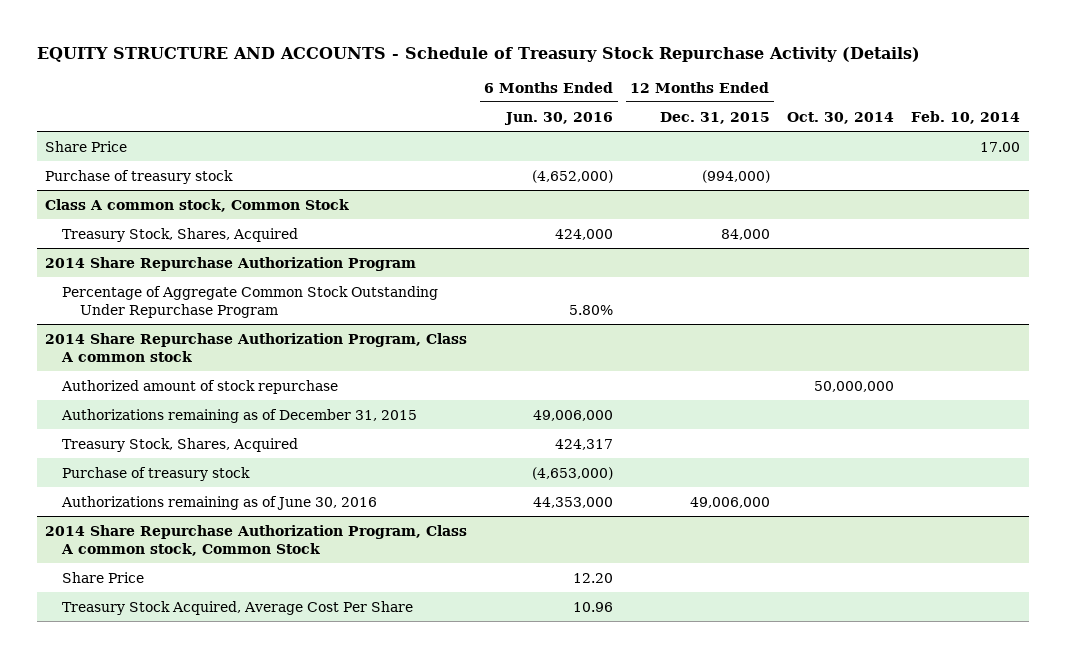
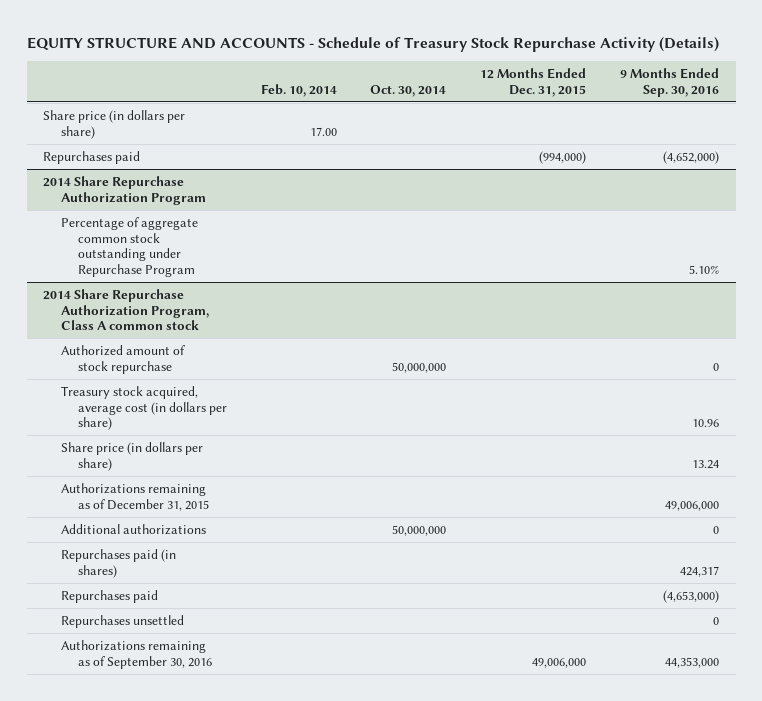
- | 6 Months Ended Jun. 30, 2016 | 12 Months Ended Dec. 31, 2015 | Oct. 30, 2014 | Feb. 10, 2014
+ | Feb. 10, 2014 | Oct. 30, 2014 | 12 Months Ended Dec. 31, 2015 | 9 Months Ended Sep. 30, 2016
- Share Price | | | | 17.00
- Purchase of treasury stock | (4,652,000) | (994,000) | |
- Class A common stock, Common Stock
- Treasury Stock, Shares, Acquired | 424,000 | 84,000 | |
+ Share price (in dollars per share) | 17.00 | | |
+ Repurchases paid | | | (994,000) | (4,652,000)
@ 2014 Share Repurchase Authorization Program
- Percentage of Aggregate Common Stock Outstanding Under Repurchase Program | 5.80% | | |
+ Percentage of aggregate common stock outstanding under Repurchase Program | | | | 5.10%
@ 2014 Share Repurchase Authorization Program, Class A common stock
+ Treasury stock acquired, average cost (in dollars per share) | | | | 10.96
+ Share price (in dollars per share) | | | | 13.24
- Treasury Stock, Shares, Acquired | 424,317 | | |
- Purchase of treasury stock | (4,653,000) | | |
- Authorizations remaining as of June 30, 2016 | 44,353,000 | 49,006,000 | |
- 2014 Share Repurchase Authorization Program, Class A common stock, Common Stock
- Share Price | 12.20 | | |
- Treasury Stock Acquired, Average Cost Per Share | 10.96 | | |
@ 2014 Share Repurchase Authorization Program, Class A common stock
+ Additional authorizations | | 50,000,000 | | 0
+ Repurchases paid (in shares) | | | | 424,317
+ Repurchases paid | | | | (4,653,000)
+ Repurchases unsettled | | | | 0
+ Authorizations remaining as of September 30, 2016 | | | 49,006,000 | 44,353,000

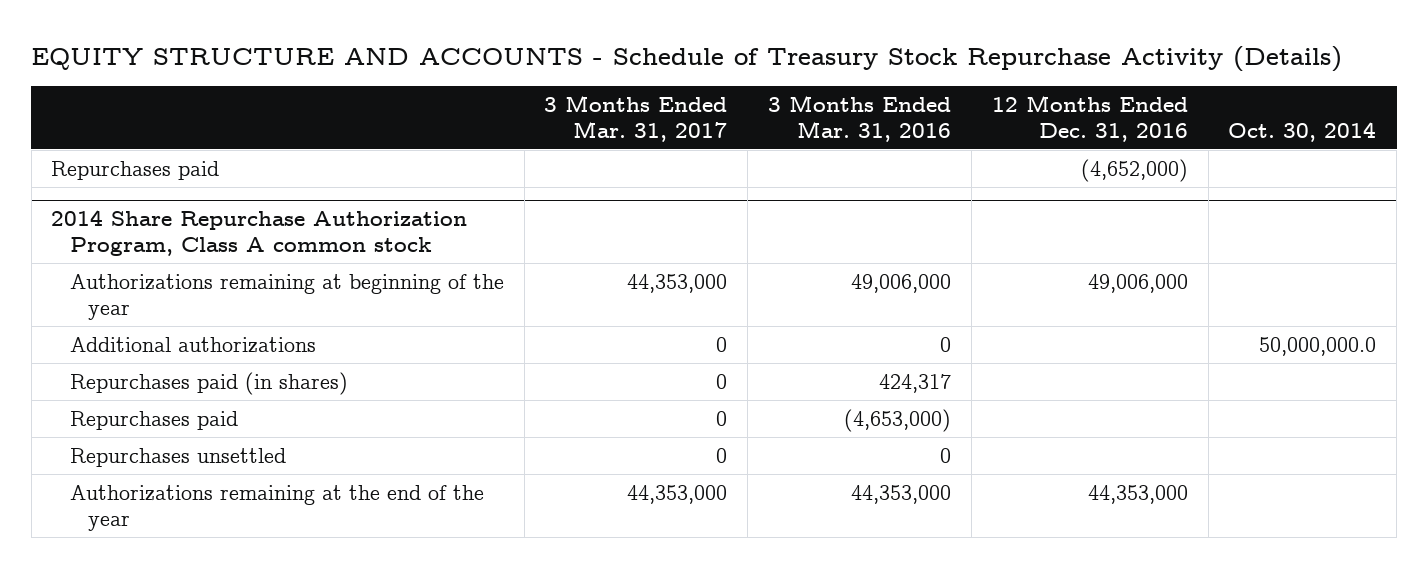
- | Feb. 10, 2014 | Oct. 30, 2014 | 12 Months Ended Dec. 31, 2015 | 9 Months Ended Sep. 30, 2016
+ | 3 Months Ended Mar. 31, 2017 | 3 Months Ended Mar. 31, 2016 | 12 Months Ended Dec. 31, 2016 | Oct. 30, 2014
- Share price (in dollars per share) | 17.00 | | |
- 2014 Share Repurchase Authorization Program
- Percentage of aggregate common stock outstanding under Repurchase Program | | | | 5.10%
@ 2014 Share Repurchase Authorization Program, Class A common stock
- Authorized amount of stock repurchase | | 50,000,000 | | 0
- Treasury stock acquired, average cost (in dollars per share) | | | | 10.96
- Share price (in dollars per share) | | | | 13.24
- Authorizations remaining as of December 31, 2015 | | | | 49,006,000
- Additional authorizations | | 50,000,000 | | 0
+ Authorizations remaining at beginning of the year | 44,353,000 | 49,006,000 | 49,006,000 |
+ Additional authorizations | 0 | 0 | | 50,000,000.0
- Authorizations remaining as of September 30, 2016 | | | 49,006,000 | 44,353,000
+ Authorizations remaining at the end of the year | 44,353,000 | 44,353,000 | 44,353,000 |

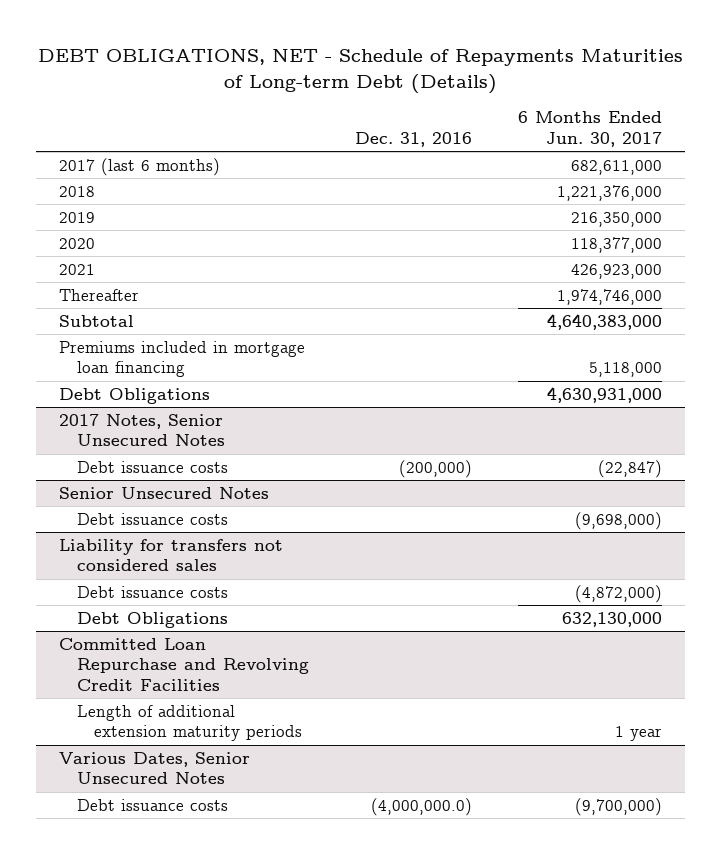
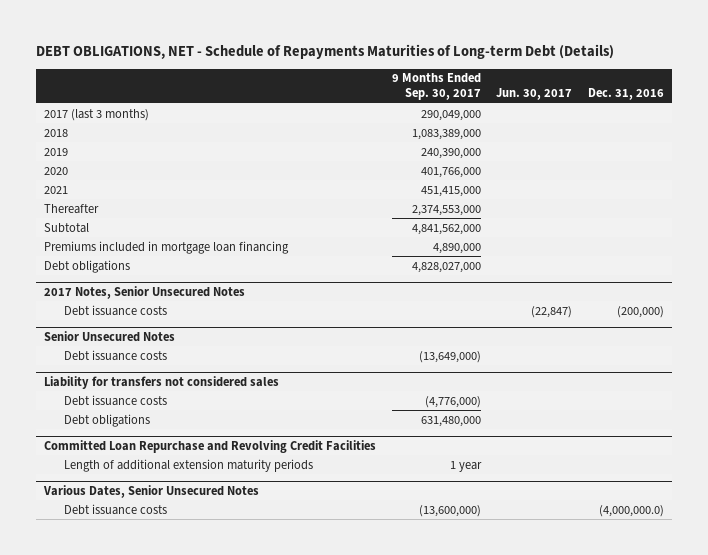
- | Dec. 31, 2016 | 6 Months Ended Jun. 30, 2017
+ | 9 Months Ended Sep. 30, 2017 | Jun. 30, 2017 | Dec. 31, 2016
- 2017 (last 6 months) | | 682,611,000
+ 2017 (last 3 months) | 290,049,000 | |
- Debt Obligations | | 4,630,931,000
+ Debt obligations | 4,828,027,000 | |
@ Liability for transfers not considered sales
- Debt Obligations | | 632,130,000
+ Debt obligations | 631,480,000 | |

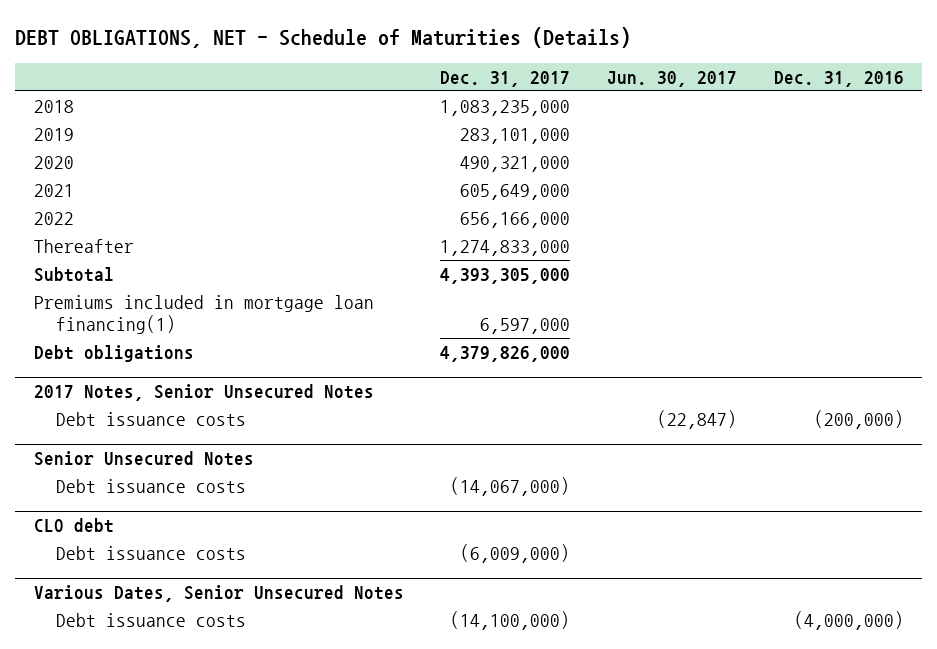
- DEBT OBLIGATIONS, NET - Schedule of Repayments Maturities of Long-term Debt (Details)
+ DEBT OBLIGATIONS, NET - Schedule of Maturities (Details)
- | 9 Months Ended Sep. 30, 2017 | Jun. 30, 2017 | Dec. 31, 2016
+ | Dec. 31, 2017 | Jun. 30, 2017 | Dec. 31, 2016
- 2017 (last 3 months) | 290,049,000 | |
+ 2022 | 656,166,000 | |
- Premiums included in mortgage loan financing | 4,890,000 | |
+ Premiums included in mortgage loan financing(1) | 6,597,000 | |
- Liability for transfers not considered sales
- Debt issuance costs | (4,776,000) | |
- Debt obligations | 631,480,000 | |
- Committed Loan Repurchase and Revolving Credit Facilities
- Length of additional extension maturity periods | 1 year | |
+ CLO debt
+ Debt issuance costs | (6,009,000) | |
@ Various Dates, Senior Unsecured Notes
- Debt issuance costs | (13,600,000) | | (4,000,000.0)
+ Debt issuance costs | (14,100,000) | | (4,000,000)

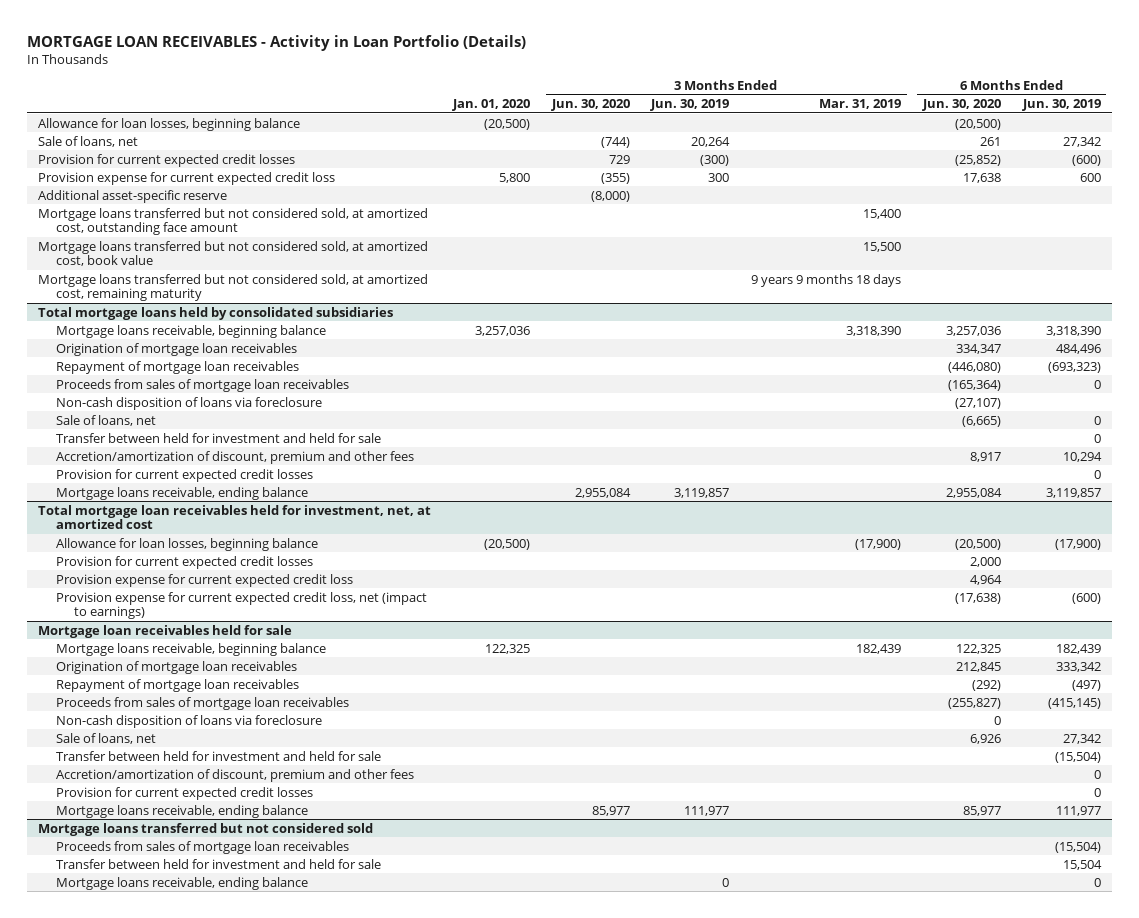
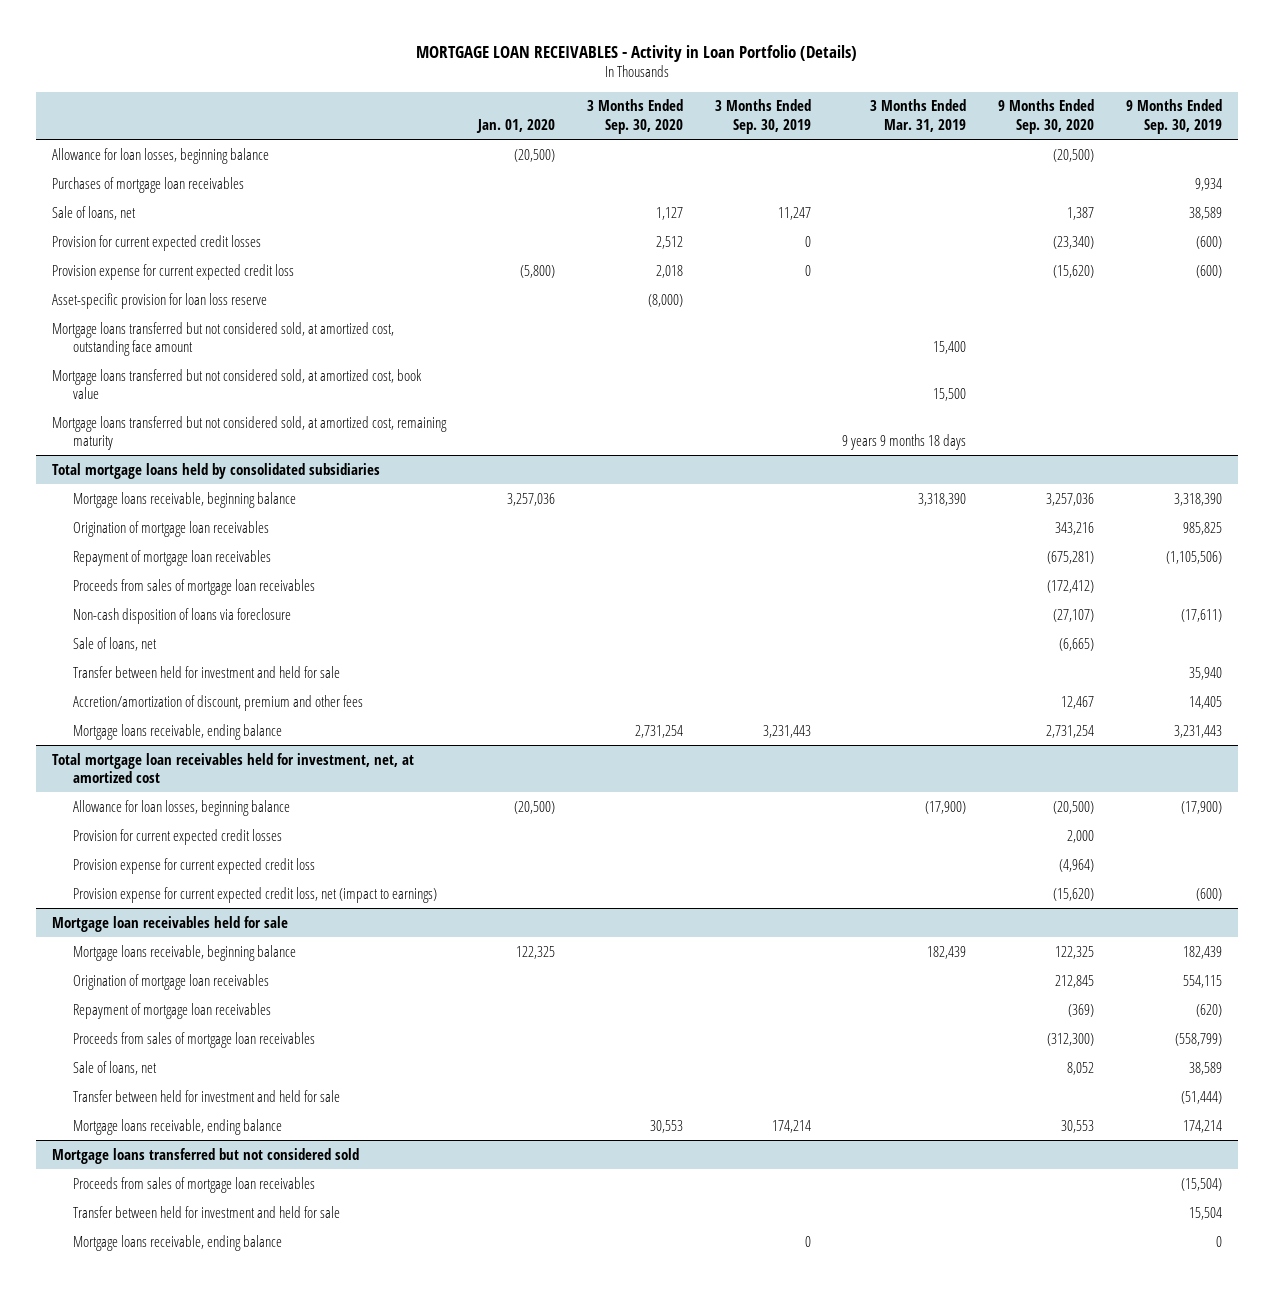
- | Jan. 01, 2020 | 3 Months Ended Jun. 30, 2020 | 3 Months Ended Jun. 30, 2019 | 3 Months Ended Mar. 31, 2019 | 6 Months Ended Jun. 30, 2020 | 6 Months Ended Jun. 30, 2019
+ | Jan. 01, 2020 | 3 Months Ended Sep. 30, 2020 | 3 Months Ended Sep. 30, 2019 | 3 Months Ended Mar. 31, 2019 | 9 Months Ended Sep. 30, 2020 | 9 Months Ended Sep. 30, 2019
+ Purchases of mortgage loan receivables | | | | | | 9,934
- Provision expense for current expected credit loss | 5,800 | (355) | 300 | | 17,638 | 600
- Additional asset-specific reserve | | (8,000) | | | |
+ Provision expense for current expected credit loss | (5,800) | 2,018 | 0 | | (15,620) | (600)
+ Asset-specific provision for loan loss reserve | | (8,000) | | | |
@ Total mortgage loans held by consolidated subsidiaries
- Provision for current expected credit losses | | | | | | 0
@ Mortgage loan receivables held for sale
- Non-cash disposition of loans via foreclosure | | | | | 0 |
- Accretion/amortization of discount, premium and other fees | | | | | | 0
- Provision for current expected credit losses | | | | | | 0

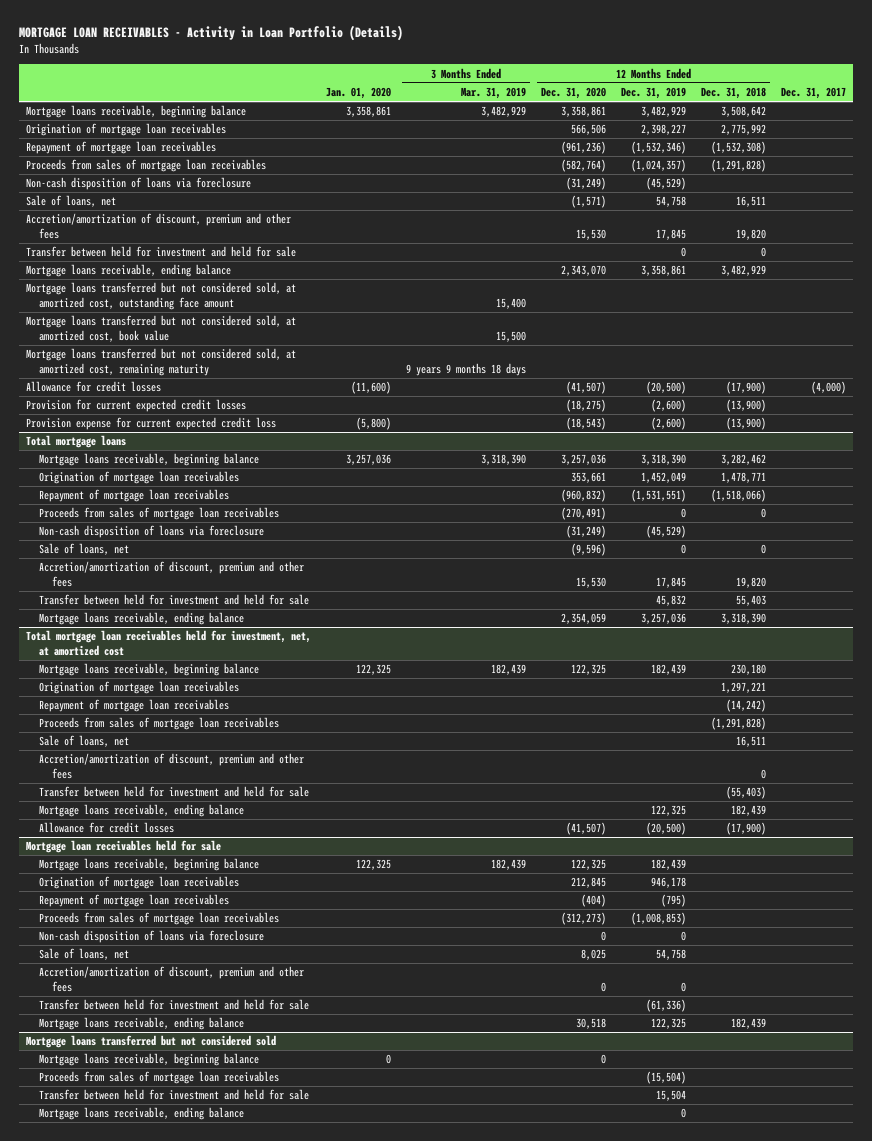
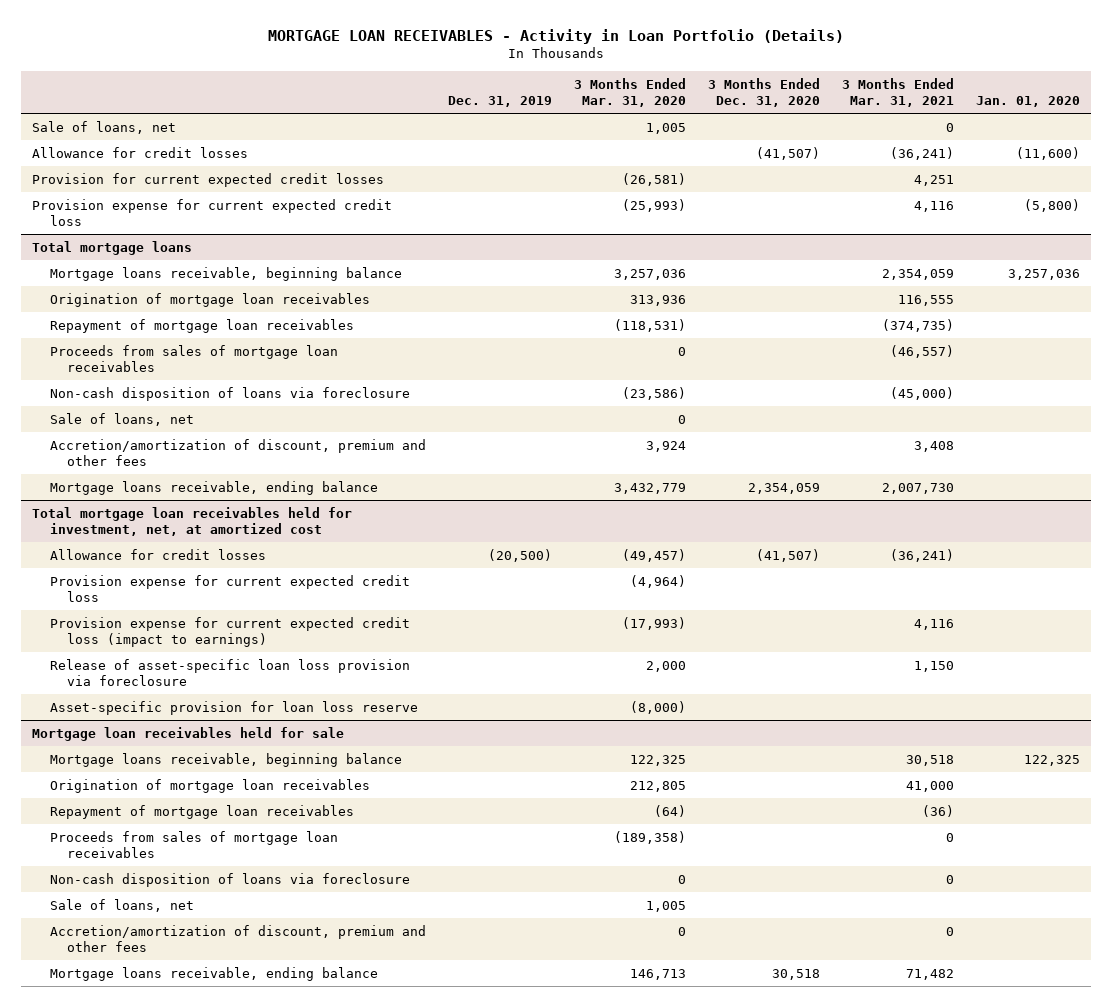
- | Jan. 01, 2020 | 3 Months Ended Mar. 31, 2019 | 12 Months Ended Dec. 31, 2020 | 12 Months Ended Dec. 31, 2019 | 12 Months Ended Dec. 31, 2018 | Dec. 31, 2017
+ | Dec. 31, 2019 | 3 Months Ended Mar. 31, 2020 | 3 Months Ended Dec. 31, 2020 | 3 Months Ended Mar. 31, 2021 | Jan. 01, 2020
- Mortgage loans receivable, beginning balance | 3,358,861 | 3,482,929 | 3,358,861 | 3,482,929 | 3,508,642 |
- Origination of mortgage loan receivables | | | 566,506 | 2,398,227 | 2,775,992 |
- Repayment of mortgage loan receivables | | | (961,236) | (1,532,346) | (1,532,308) |
- Proceeds from sales of mortgage loan receivables | | | (582,764) | (1,024,357) | (1,291,828) |
- Non-cash disposition of loans via foreclosure | | | (31,249) | (45,529) | |
- Accretion/amortization of discount, premium and other fees | | | 15,530 | 17,845 | 19,820 |
- Transfer between held for investment and held for sale | | | | 0 | 0 |
- Mortgage loans receivable, ending balance | | | 2,343,070 | 3,358,861 | 3,482,929 |
- Mortgage loans transferred but not considered sold, at amortized cost, outstanding face amount | | 15,400 | | | |
- Mortgage loans transferred but not considered sold, at amortized cost, book value | | 15,500 | | | |
- Mortgage loans transferred but not considered sold, at amortized cost, remaining maturity | | 9 years 9 months 18 days | | | |
@ Total mortgage loans
- Transfer between held for investment and held for sale | | | | 45,832 | 55,403 |
@ Total mortgage loan receivables held for investment, net, at amortized cost
- Mortgage loans receivable, beginning balance | 122,325 | 182,439 | 122,325 | 182,439 | 230,180 |
- Origination of mortgage loan receivables | | | | | 1,297,221 |
- Repayment of mortgage loan receivables | | | | | (14,242) |
- Proceeds from sales of mortgage loan receivables | | | | | (1,291,828) |
- Sale of loans, net | | | | | 16,511 |
- Accretion/amortization of discount, premium and other fees | | | | | 0 |
- Transfer between held for investment and held for sale | | | | | (55,403) |
- Mortgage loans receivable, ending balance | | | | 122,325 | 182,439 |
+ Provision expense for current expected credit loss | | (4,964) | | |
+ Provision expense for current expected credit loss (impact to earnings) | | (17,993) | | 4,116 |
+ Release of asset-specific loan loss provision via foreclosure | | 2,000 | | 1,150 |
+ Asset-specific provision for loan loss reserve | | (8,000) | | |
@ Mortgage loan receivables held for sale
- Transfer between held for investment and held for sale | | | | (61,336) | |
- Mortgage loans transferred but not considered sold
- Mortgage loans receivable, beginning balance | 0 | | 0 | | |
- Proceeds from sales of mortgage loan receivables | | | | (15,504) | |
- Transfer between held for investment and held for sale | | | | 15,504 | |
- Mortgage loans receivable, ending balance | | | | 0 | |

